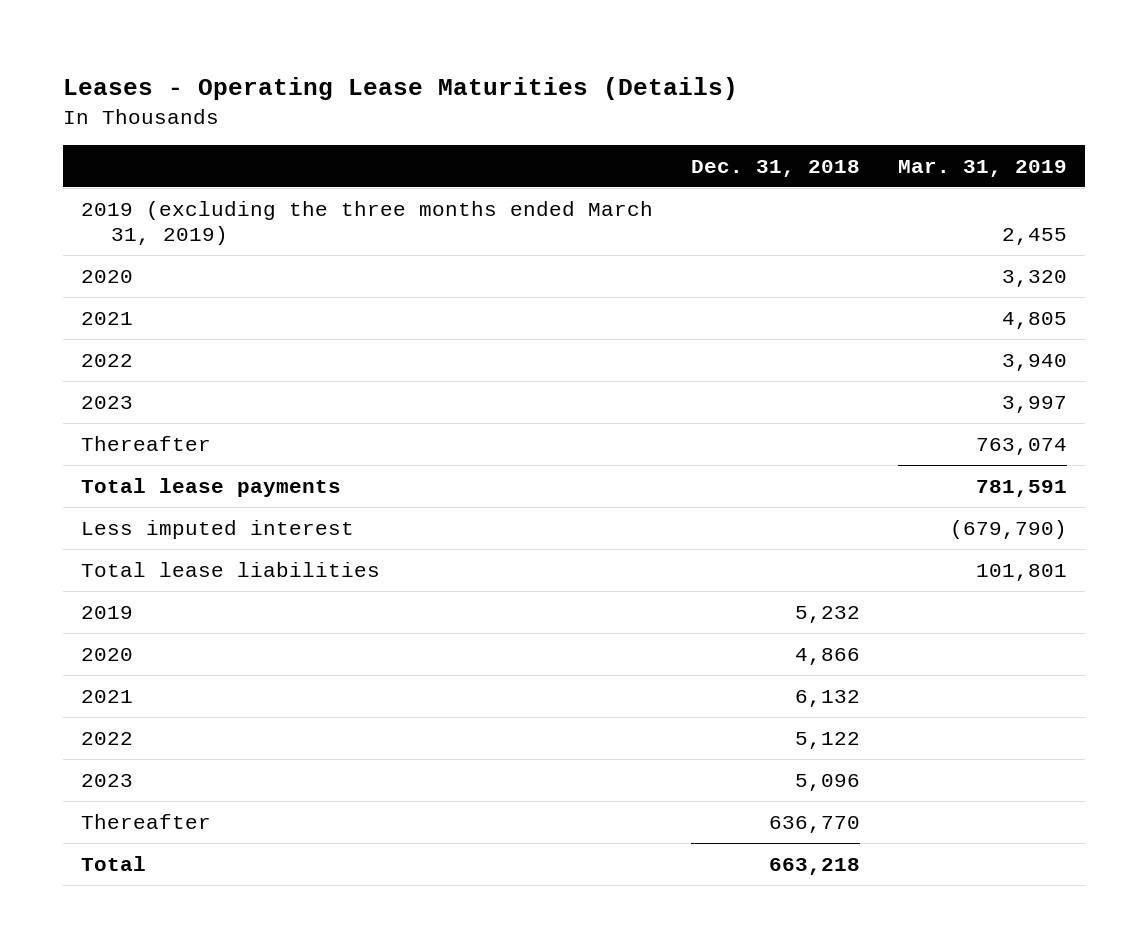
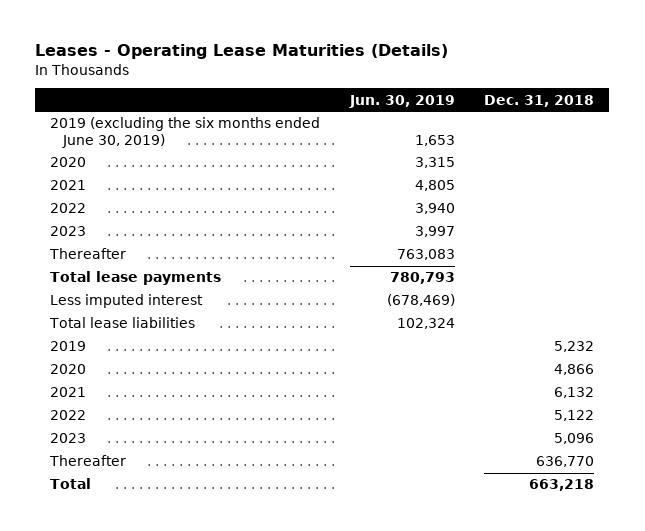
- | Dec. 31, 2018 | Mar. 31, 2019
+ | Jun. 30, 2019 | Dec. 31, 2018
- 2019 (excluding the three months ended March 31, 2019) | | 2,455
+ 2019 (excluding the six months ended June 30, 2019) | 1,653 |

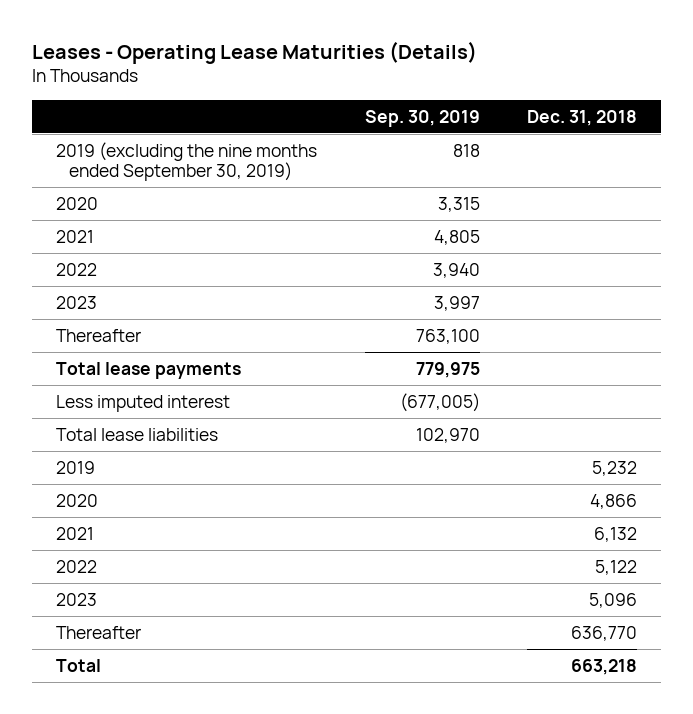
- | Jun. 30, 2019 | Dec. 31, 2018
+ | Sep. 30, 2019 | Dec. 31, 2018
- 2019 (excluding the six months ended June 30, 2019) | 1,653 |
+ 2019 (excluding the nine months ended September 30, 2019) | 818 |

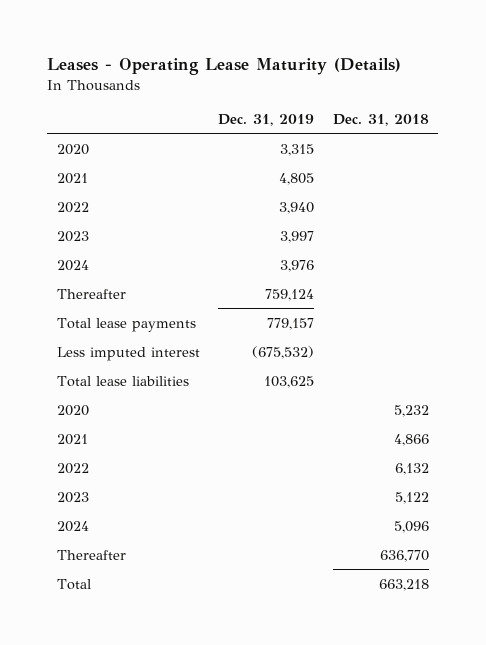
- Leases - Operating Lease Maturities (Details)
+ Leases - Operating Lease Maturity (Details)
- | Sep. 30, 2019 | Dec. 31, 2018
+ | Dec. 31, 2019 | Dec. 31, 2018
- 2019 (excluding the nine months ended September 30, 2019) | 818 |
+ 2024 | 3,976 |
- 2019 | | 5,232
- 2020 | | 4,866
- 2021 | | 6,132
- 2022 | | 5,122
- 2023 | | 5,096
+ 2020 | | 5,232
+ 2021 | | 4,866
+ 2022 | | 6,132
+ 2023 | | 5,122
+ 2024 | | 5,096

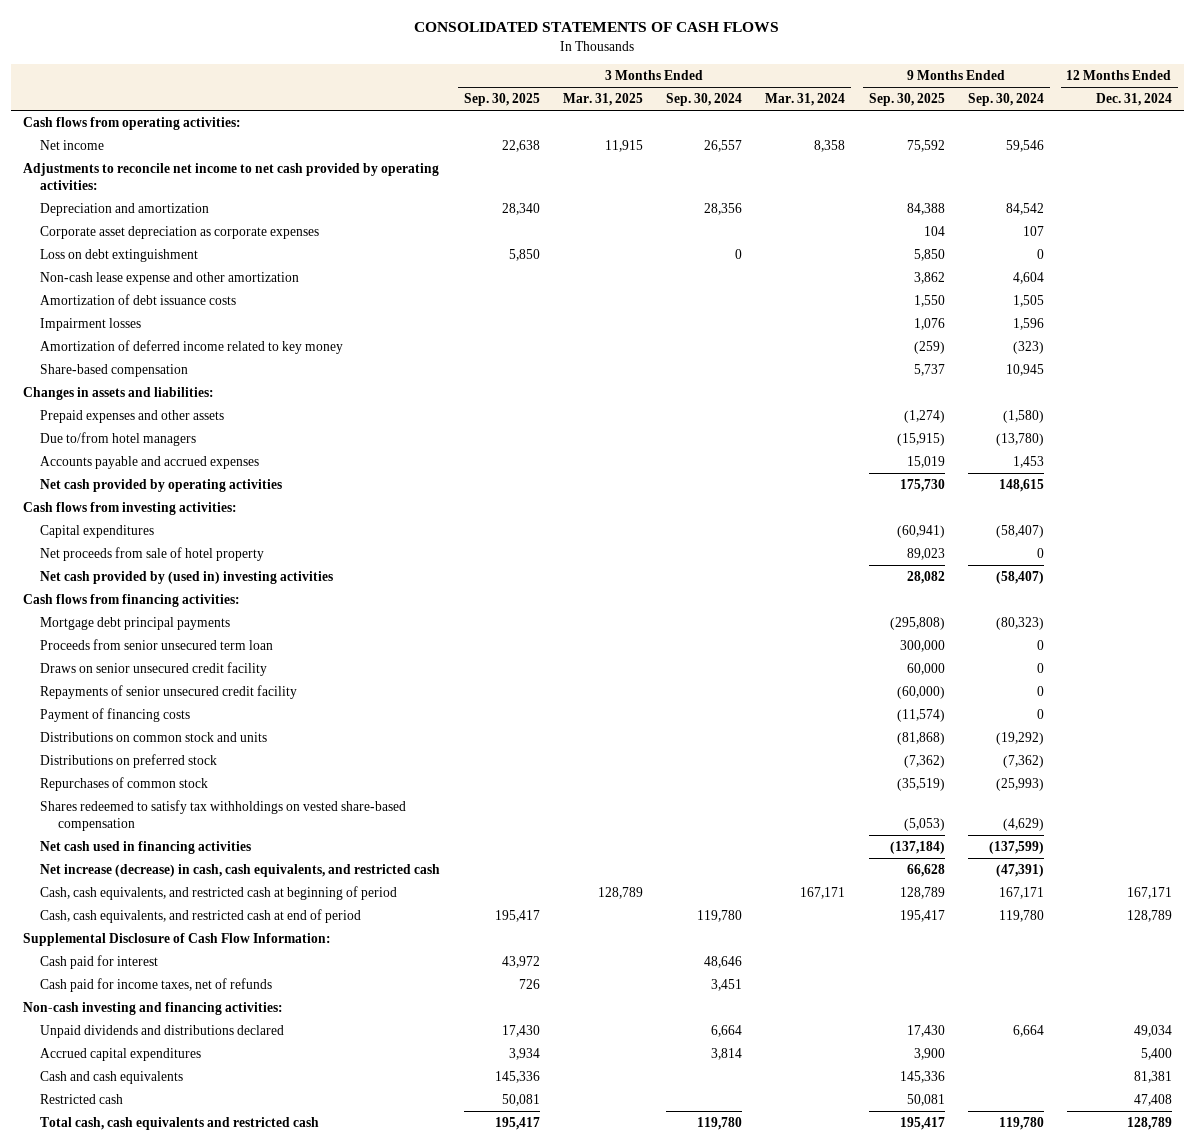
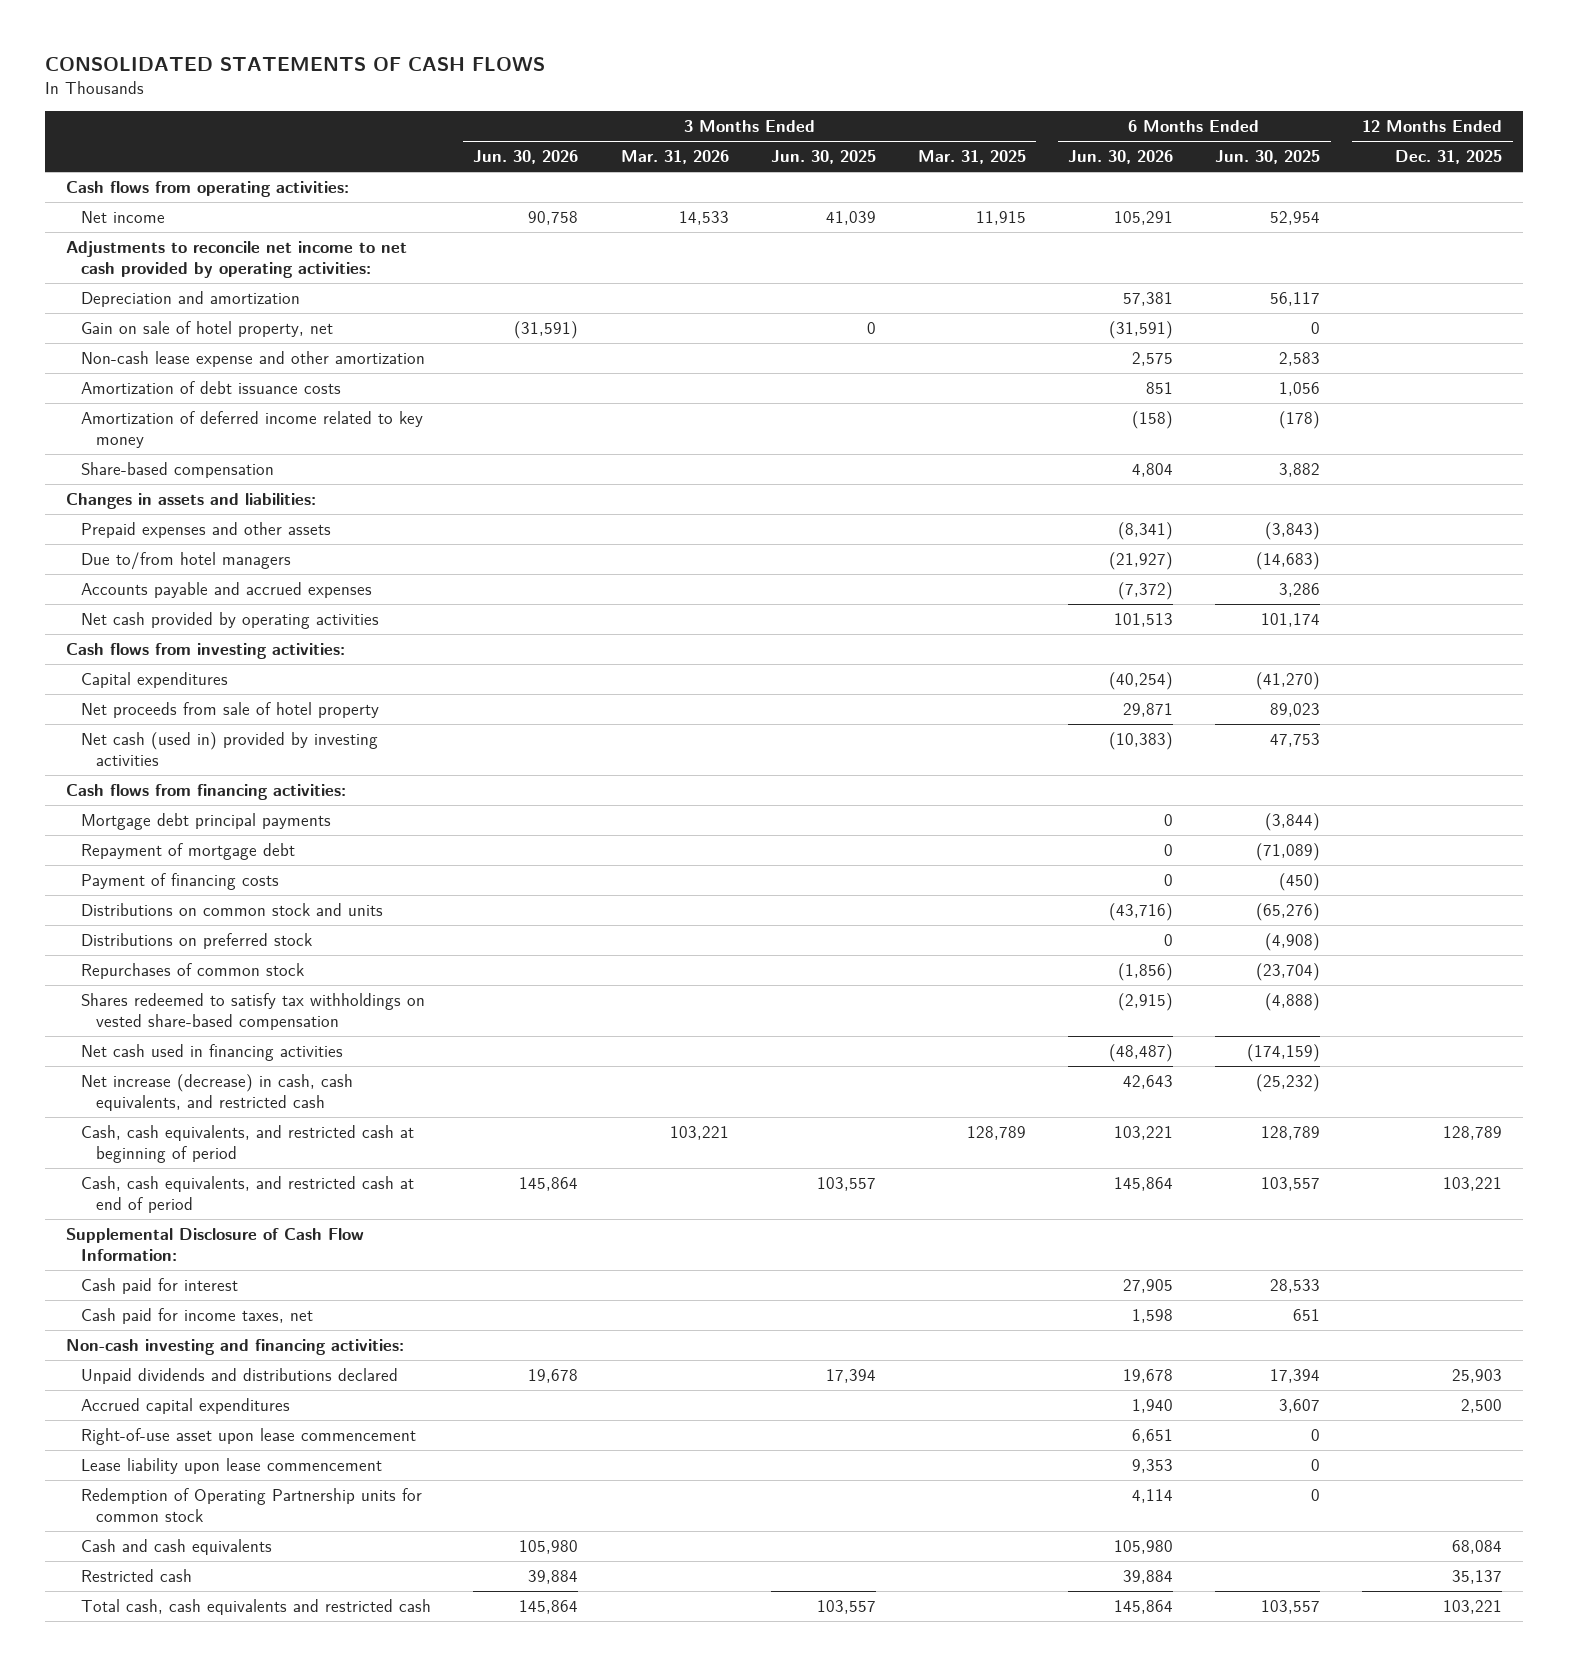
- | 3 Months Ended Sep. 30, 2025 | 3 Months Ended Mar. 31, 2025 | 3 Months Ended Sep. 30, 2024 | 3 Months Ended Mar. 31, 2024 | 9 Months Ended Sep. 30, 2025 | 9 Months Ended Sep. 30, 2024 | 12 Months Ended Dec. 31, 2024
+ | 3 Months Ended Jun. 30, 2026 | 3 Months Ended Mar. 31, 2026 | 3 Months Ended Jun. 30, 2025 | 3 Months Ended Mar. 31, 2025 | 6 Months Ended Jun. 30, 2026 | 6 Months Ended Jun. 30, 2025 | 12 Months Ended Dec. 31, 2025
- Corporate asset depreciation as corporate expenses | | | | | 104 | 107 |
- Loss on debt extinguishment | 5,850 | | 0 | | 5,850 | 0 |
+ Gain on sale of hotel property, net | (31,591) | | 0 | | (31,591) | 0 |
- Impairment losses | | | | | 1,076 | 1,596 |
- Net cash provided by (used in) investing activities | | | | | 28,082 | (58,407) |
+ Net cash (used in) provided by investing activities | | | | | (10,383) | 47,753 |
- Proceeds from senior unsecured term loan | | | | | 300,000 | 0 |
- Draws on senior unsecured credit facility | | | | | 60,000 | 0 |
- Repayments of senior unsecured credit facility | | | | | (60,000) | 0 |
+ Repayment of mortgage debt | | | | | 0 | (71,089) |
- Cash paid for income taxes, net of refunds | 726 | | 3,451 | | | |
+ Cash paid for income taxes, net | | | | | 1,598 | 651 |
+ Right-of-use asset upon lease commencement | | | | | 6,651 | 0 |
+ Lease liability upon lease commencement | | | | | 9,353 | 0 |
+ Redemption of Operating Partnership units for common stock | | | | | 4,114 | 0 |

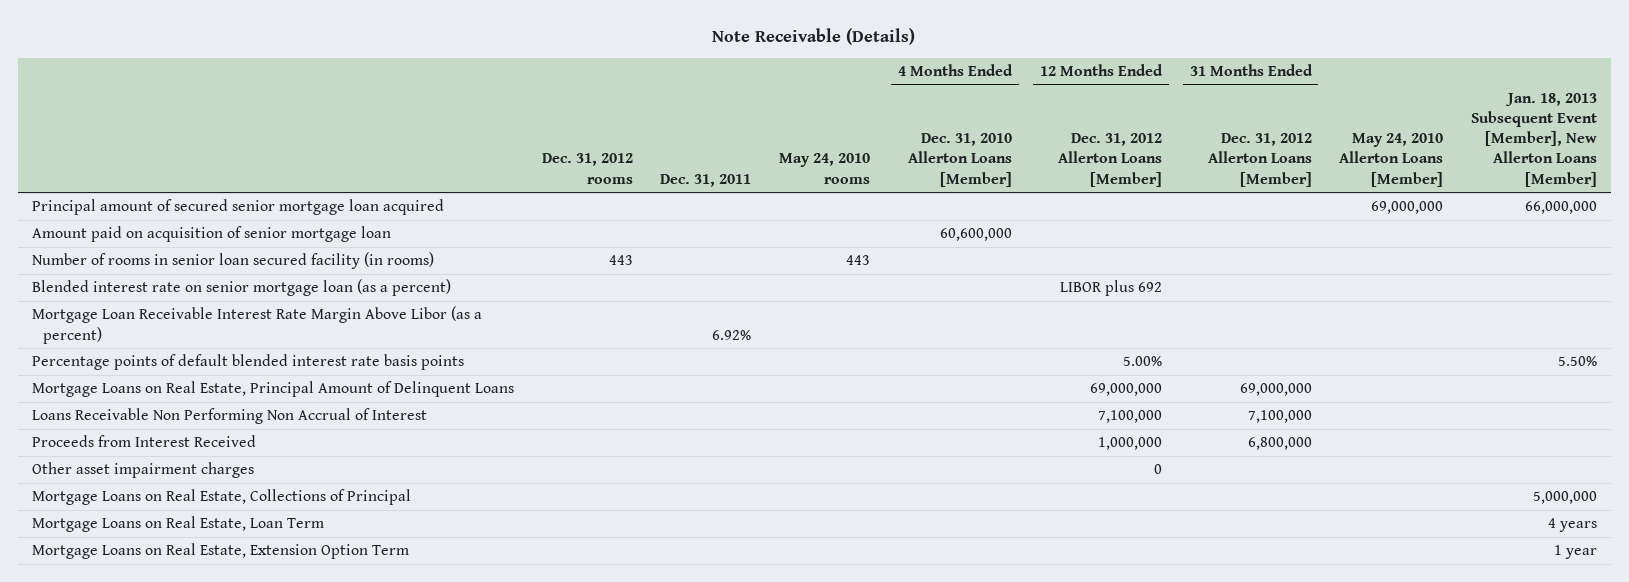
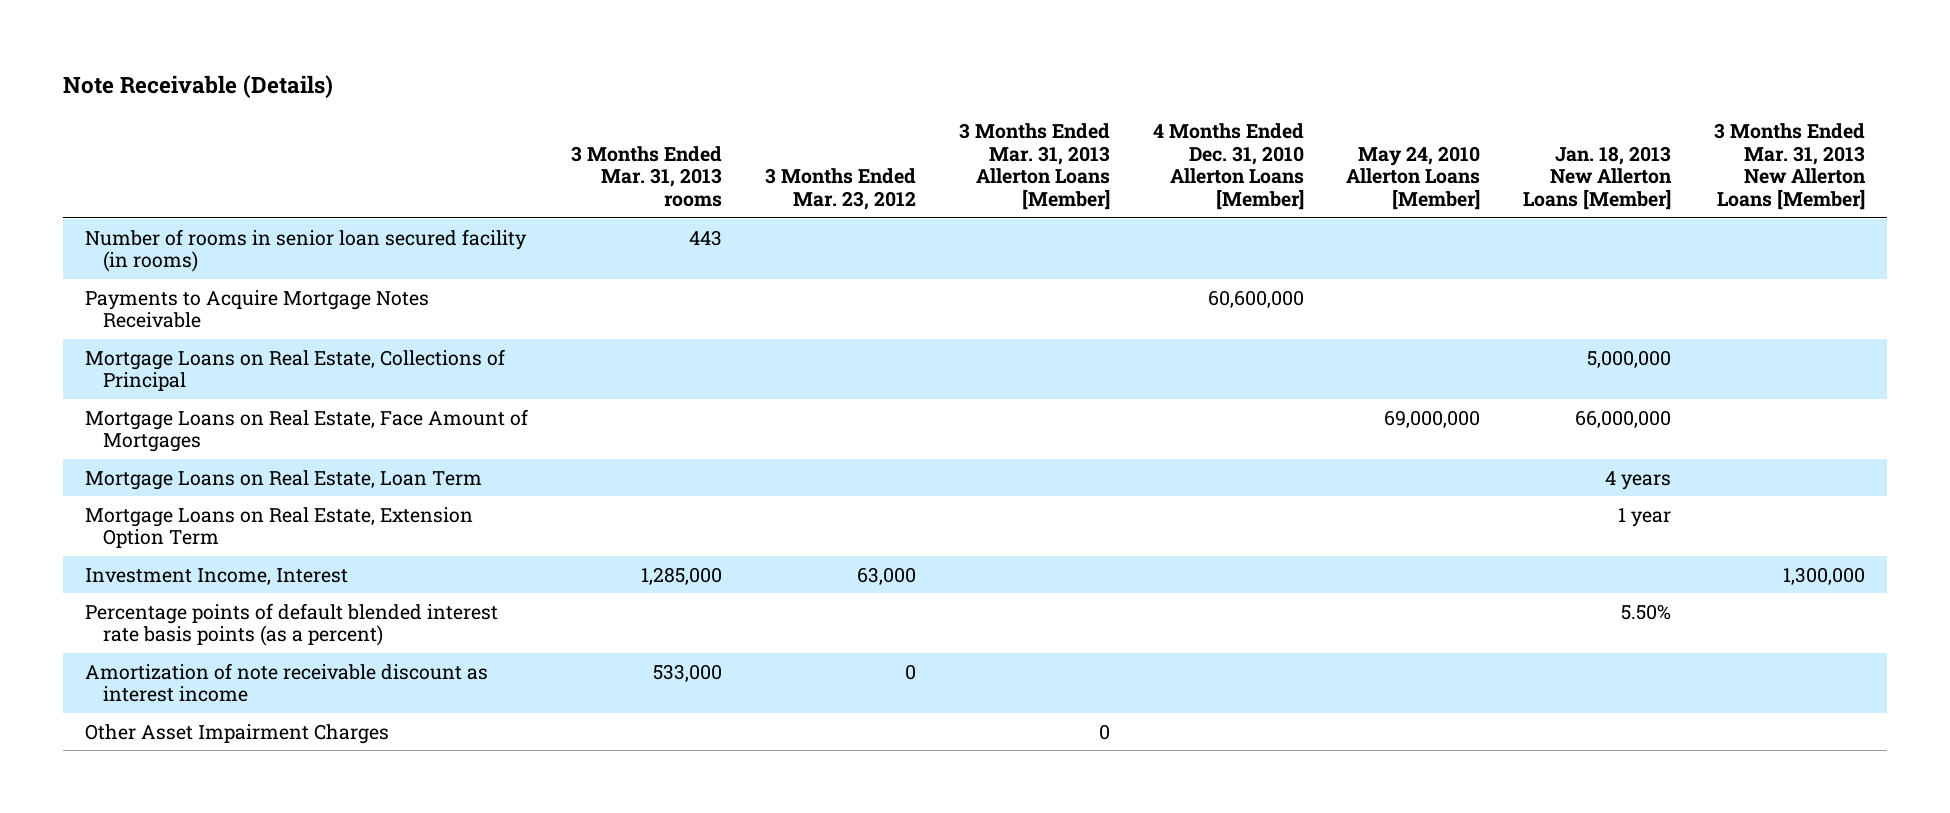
- | Dec. 31, 2012 rooms | Dec. 31, 2011 | May 24, 2010 rooms | 4 Months Ended Dec. 31, 2010 Allerton Loans [Member] | 12 Months Ended Dec. 31, 2012 Allerton Loans [Member] | 31 Months Ended Dec. 31, 2012 Allerton Loans [Member] | May 24, 2010 Allerton Loans [Member] | Jan. 18, 2013 Subsequent Event [Member], New Allerton Loans [Member]
+ | 3 Months Ended Mar. 31, 2013 rooms | 3 Months Ended Mar. 23, 2012 | 3 Months Ended Mar. 31, 2013 Allerton Loans [Member] | 4 Months Ended Dec. 31, 2010 Allerton Loans [Member] | May 24, 2010 Allerton Loans [Member] | Jan. 18, 2013 New Allerton Loans [Member] | 3 Months Ended Mar. 31, 2013 New Allerton Loans [Member]
- Principal amount of secured senior mortgage loan acquired | | | | | | | 69,000,000 | 66,000,000
- Amount paid on acquisition of senior mortgage loan | | | | 60,600,000 | | | |
- Blended interest rate on senior mortgage loan (as a percent) | | | | | LIBOR plus 692 | | |
- Mortgage Loan Receivable Interest Rate Margin Above Libor (as a percent) | | 6.92% | | | | | |
- Percentage points of default blended interest rate basis points | | | | | 5.00% | | | 5.50%
- Mortgage Loans on Real Estate, Principal Amount of Delinquent Loans | | | | | 69,000,000 | 69,000,000 | |
- Loans Receivable Non Performing Non Accrual of Interest | | | | | 7,100,000 | 7,100,000 | |
- Proceeds from Interest Received | | | | | 1,000,000 | 6,800,000 | |
- Other asset impairment charges | | | | | 0 | | |
+ Payments to Acquire Mortgage Notes Receivable | | | | 60,600,000 | | |
+ Mortgage Loans on Real Estate, Face Amount of Mortgages | | | | | 69,000,000 | 66,000,000 |
+ Investment Income, Interest | 1,285,000 | 63,000 | | | | | 1,300,000
+ Percentage points of default blended interest rate basis points (as a percent) | | | | | | 5.50% |
+ Amortization of note receivable discount as interest income | 533,000 | 0 | | | | |
+ Other Asset Impairment Charges | | | 0 | | | |

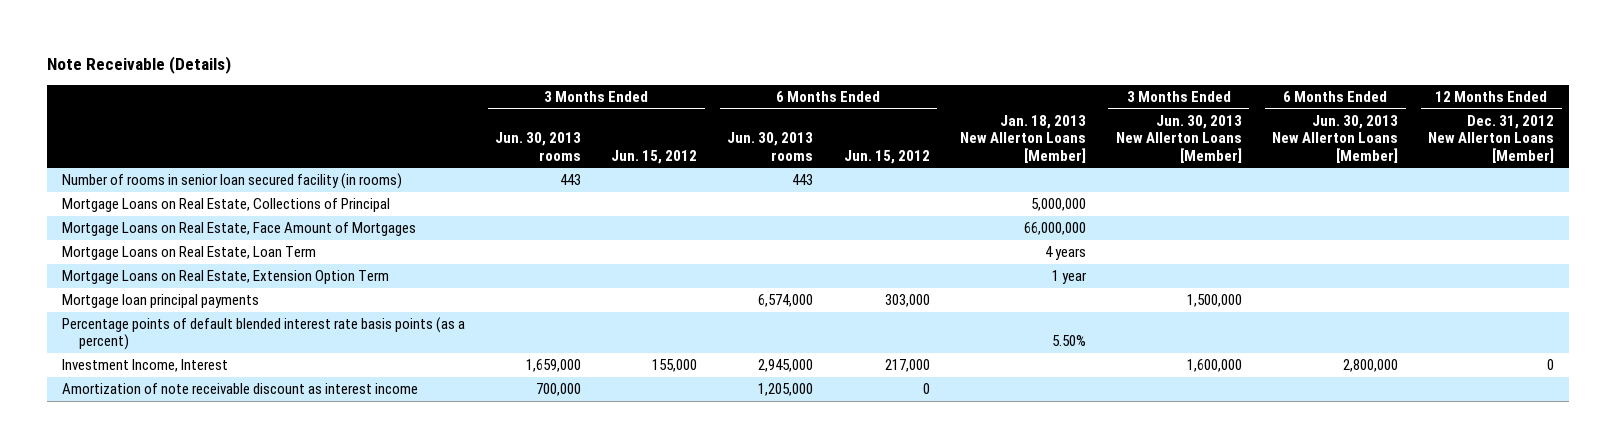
- | 3 Months Ended Mar. 31, 2013 rooms | 3 Months Ended Mar. 23, 2012 | 3 Months Ended Mar. 31, 2013 Allerton Loans [Member] | 4 Months Ended Dec. 31, 2010 Allerton Loans [Member] | May 24, 2010 Allerton Loans [Member] | Jan. 18, 2013 New Allerton Loans [Member] | 3 Months Ended Mar. 31, 2013 New Allerton Loans [Member]
+ | 3 Months Ended Jun. 30, 2013 rooms | 3 Months Ended Jun. 15, 2012 | 6 Months Ended Jun. 30, 2013 rooms | 6 Months Ended Jun. 15, 2012 | Jan. 18, 2013 New Allerton Loans [Member] | 3 Months Ended Jun. 30, 2013 New Allerton Loans [Member] | 6 Months Ended Jun. 30, 2013 New Allerton Loans [Member] | 12 Months Ended Dec. 31, 2012 New Allerton Loans [Member]
- Payments to Acquire Mortgage Notes Receivable | | | | 60,600,000 | | |
+ Mortgage loan principal payments | | | 6,574,000 | 303,000 | | 1,500,000 | |
moved down: Investment Income, Interest | 1,659,000 | 155,000 | 2,945,000 | 217,000 | | 1,600,000 | 2,800,000 | 0
- Other Asset Impairment Charges | | | 0 | | | |

